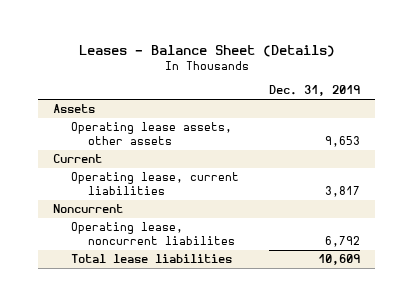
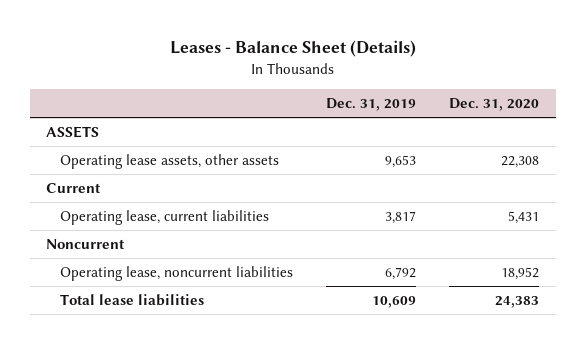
- | Dec. 31, 2019
+ | Dec. 31, 2019 | Dec. 31, 2020
- Assets
+ ASSETS
- Operating lease, noncurrent liabilites | 6,792
+ Operating lease, noncurrent liabilities | 6,792 | 18,952

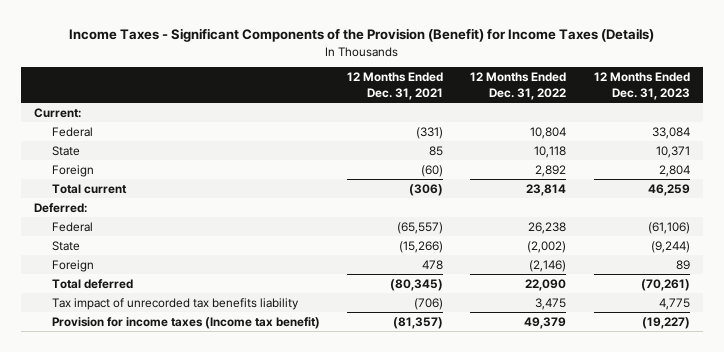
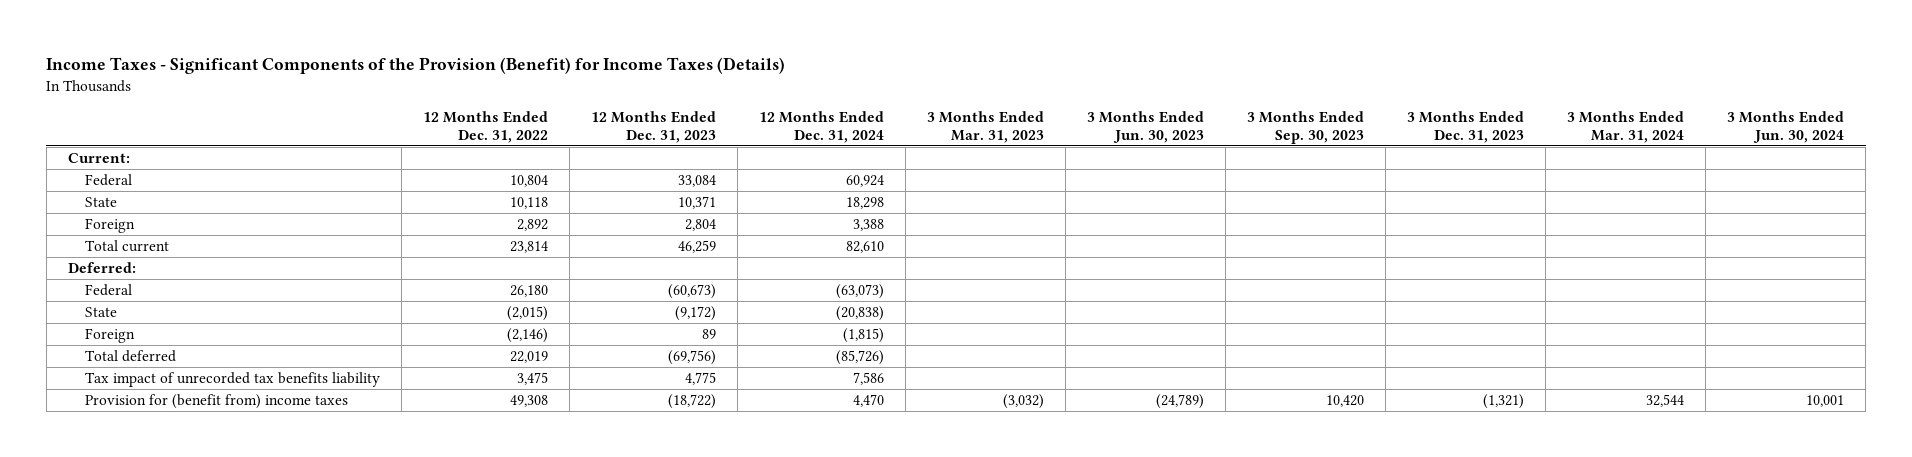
- | 12 Months Ended Dec. 31, 2021 | 12 Months Ended Dec. 31, 2022 | 12 Months Ended Dec. 31, 2023
+ | 12 Months Ended Dec. 31, 2022 | 12 Months Ended Dec. 31, 2023 | 12 Months Ended Dec. 31, 2024 | 3 Months Ended Mar. 31, 2023 | 3 Months Ended Jun. 30, 2023 | 3 Months Ended Sep. 30, 2023 | 3 Months Ended Dec. 31, 2023 | 3 Months Ended Mar. 31, 2024 | 3 Months Ended Jun. 30, 2024
- Federal | (65,557) | 26,238 | (61,106)
- State | (15,266) | (2,002) | (9,244)
+ Federal | 26,180 | (60,673) | (63,073) | | | | | |
+ State | (2,015) | (9,172) | (20,838) | | | | | |
- Total deferred | (80,345) | 22,090 | (70,261)
+ Total deferred | 22,019 | (69,756) | (85,726) | | | | | |
- Provision for income taxes (Income tax benefit) | (81,357) | 49,379 | (19,227)
+ Provision for (benefit from) income taxes | 49,308 | (18,722) | 4,470 | (3,032) | (24,789) | 10,420 | (1,321) | 32,544 | 10,001

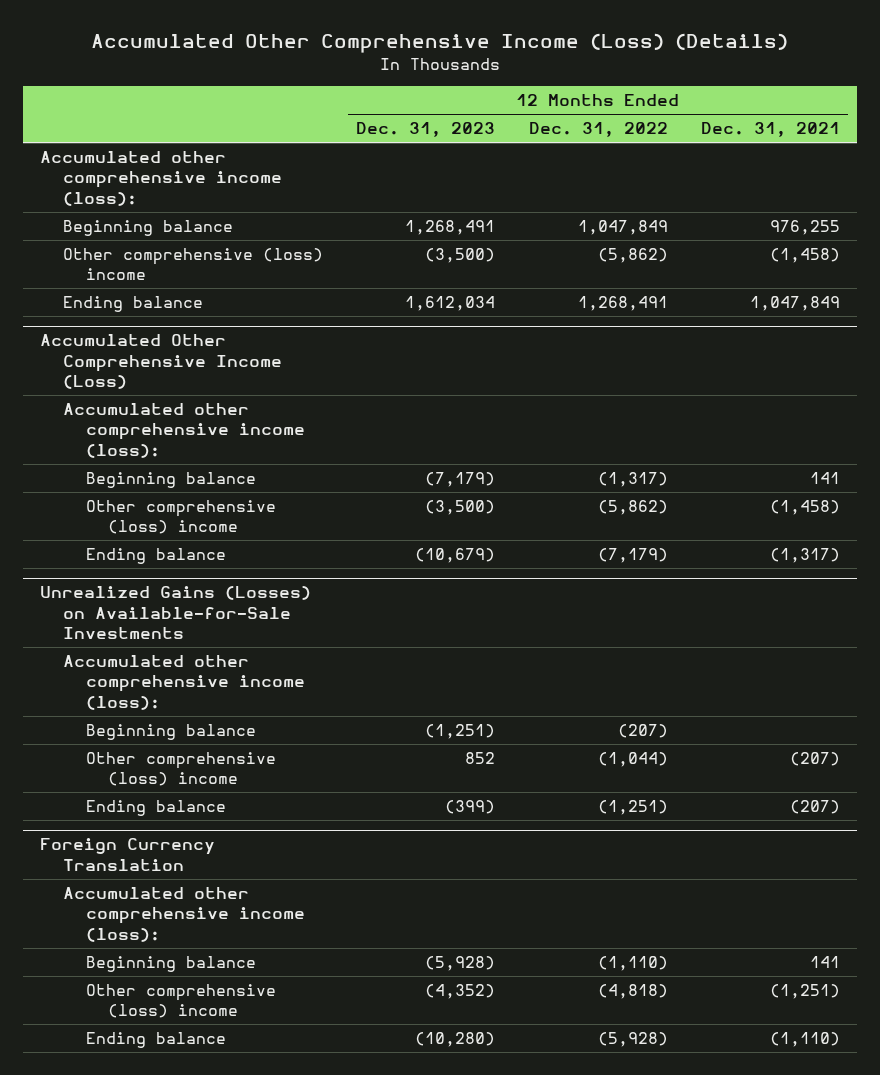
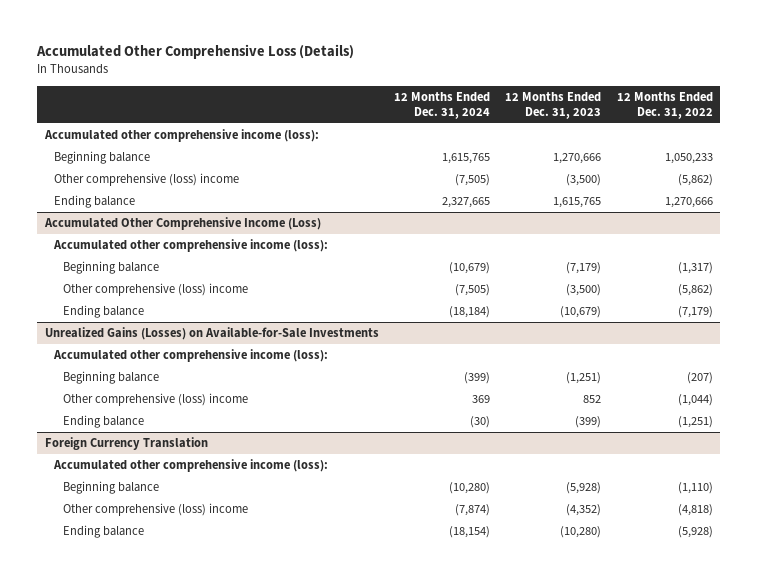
- Accumulated Other Comprehensive Income (Loss) (Details)
+ Accumulated Other Comprehensive Loss (Details)
- | 12 Months Ended Dec. 31, 2023 | 12 Months Ended Dec. 31, 2022 | 12 Months Ended Dec. 31, 2021
+ | 12 Months Ended Dec. 31, 2024 | 12 Months Ended Dec. 31, 2023 | 12 Months Ended Dec. 31, 2022
- Beginning balance | 1,268,491 | 1,047,849 | 976,255
+ Beginning balance | 1,615,765 | 1,270,666 | 1,050,233
- Ending balance | 1,612,034 | 1,268,491 | 1,047,849
+ Ending balance | 2,327,665 | 1,615,765 | 1,270,666

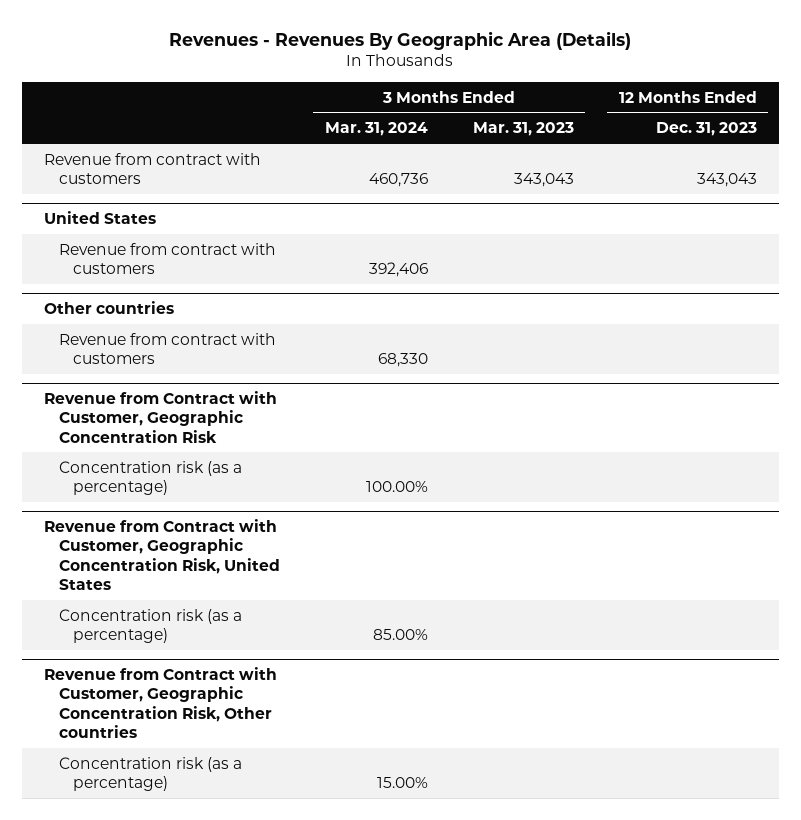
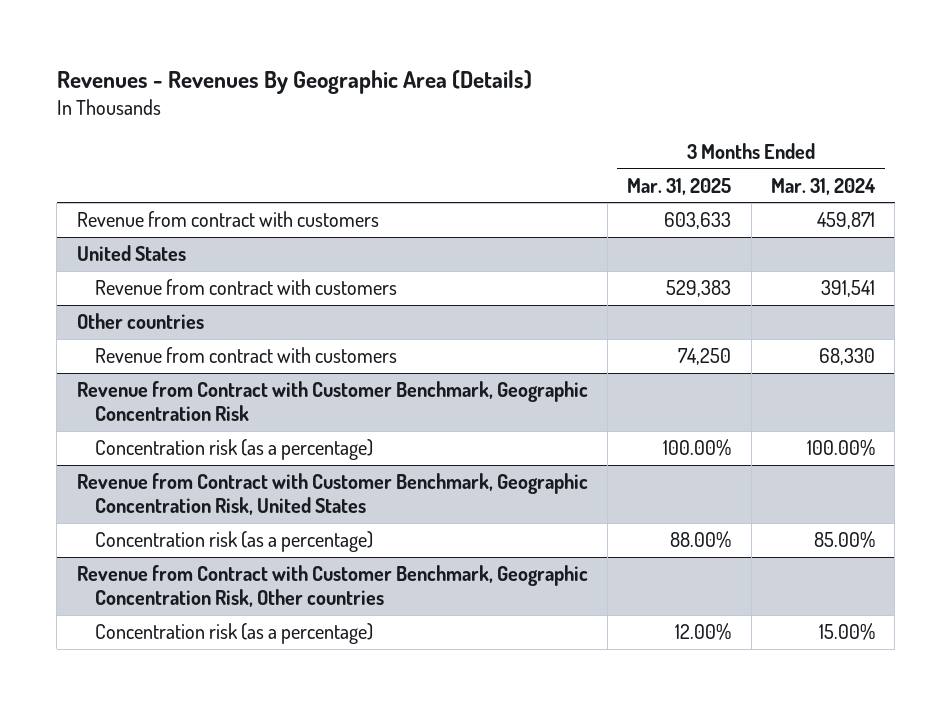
- | 3 Months Ended Mar. 31, 2024 | 3 Months Ended Mar. 31, 2023 | 12 Months Ended Dec. 31, 2023
+ | 3 Months Ended Mar. 31, 2025 | 3 Months Ended Mar. 31, 2024
- Revenue from contract with customers | 460,736 | 343,043 | 343,043
+ Revenue from contract with customers | 603,633 | 459,871
@ United States
- Revenue from contract with customers | 392,406 | |
+ Revenue from contract with customers | 529,383 | 391,541
- Revenue from Contract with Customer, Geographic Concentration Risk
+ Revenue from Contract with Customer Benchmark, Geographic Concentration Risk
- Revenue from Contract with Customer, Geographic Concentration Risk, United States
+ Revenue from Contract with Customer Benchmark, Geographic Concentration Risk, United States
- Revenue from Contract with Customer, Geographic Concentration Risk, Other countries
+ Revenue from Contract with Customer Benchmark, Geographic Concentration Risk, Other countries

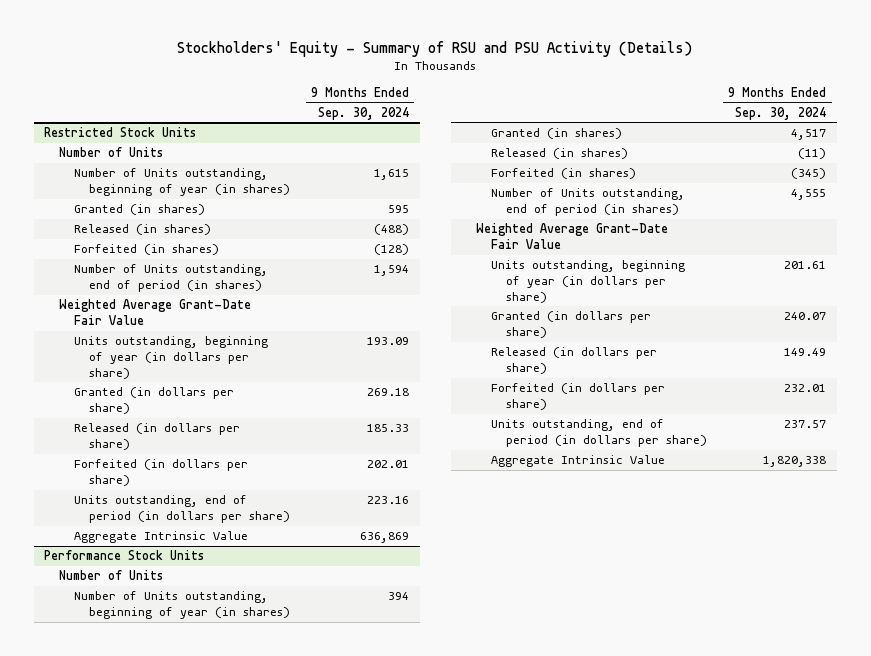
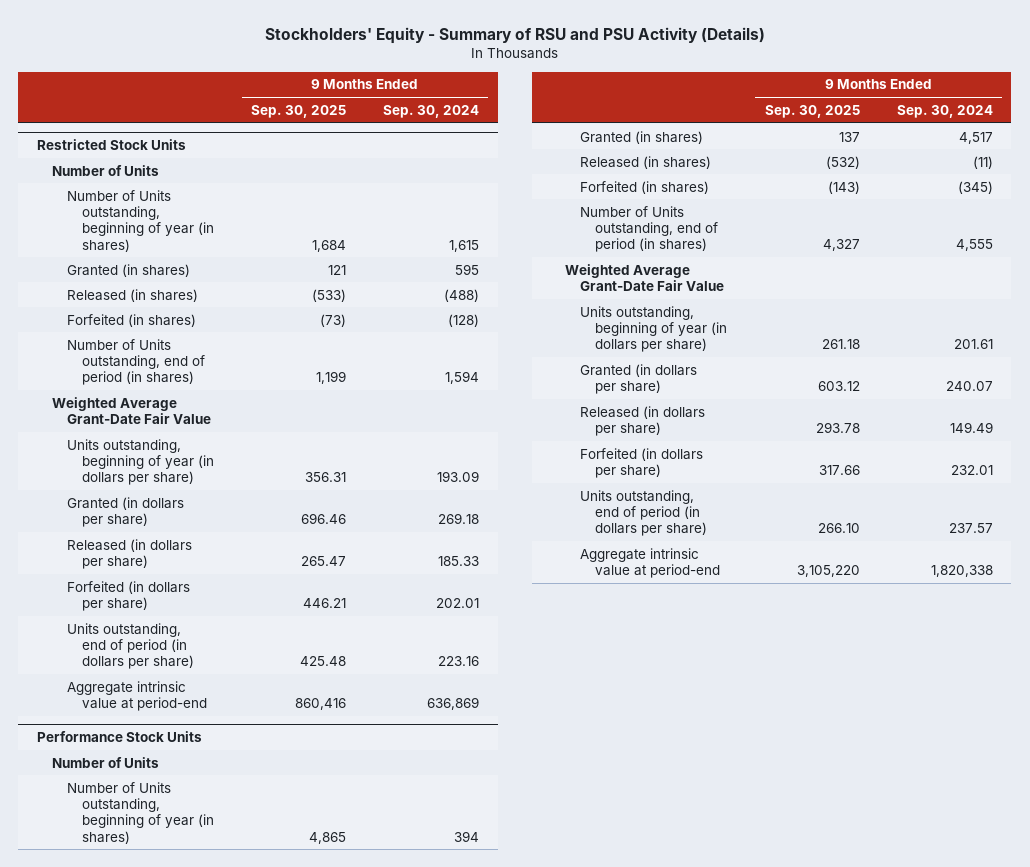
- | 9 Months Ended Sep. 30, 2024
+ | 9 Months Ended Sep. 30, 2025 | 9 Months Ended Sep. 30, 2024
@ Restricted Stock Units
- Aggregate Intrinsic Value | 636,869
+ Aggregate intrinsic value at period-end | 860,416 | 636,869
@ Performance Stock Units
- Aggregate Intrinsic Value | 1,820,338
+ Aggregate intrinsic value at period-end | 3,105,220 | 1,820,338

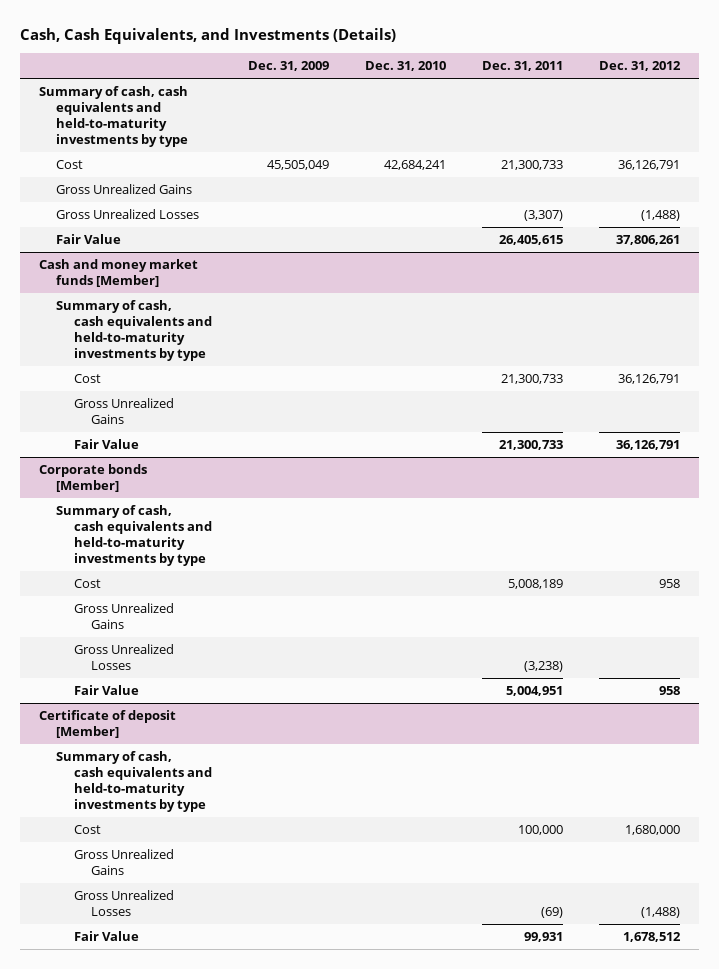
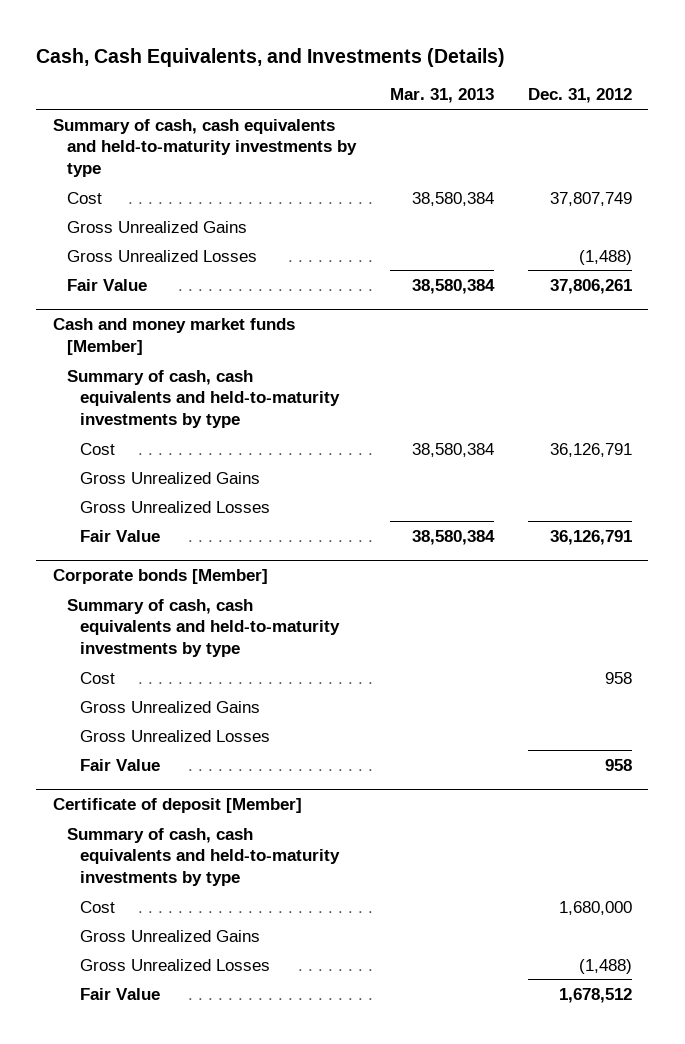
- | Dec. 31, 2009 | Dec. 31, 2010 | Dec. 31, 2011 | Dec. 31, 2012
+ | Mar. 31, 2013 | Dec. 31, 2012
- Cost | 45,505,049 | 42,684,241 | 21,300,733 | 36,126,791
+ Cost | 38,580,384 | 37,807,749
@ Cash and money market funds [Member]
+ Gross Unrealized Losses

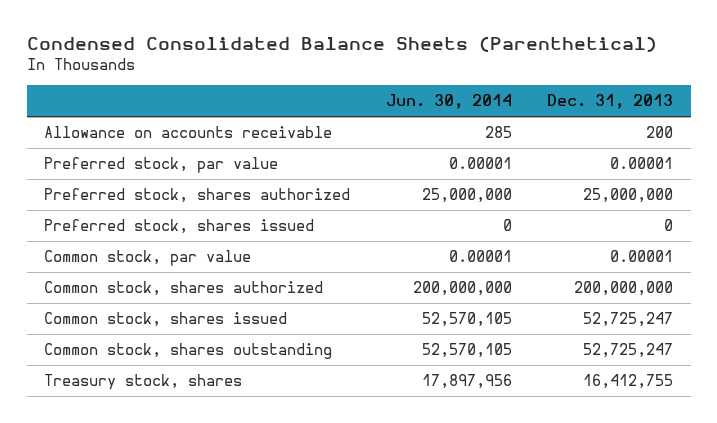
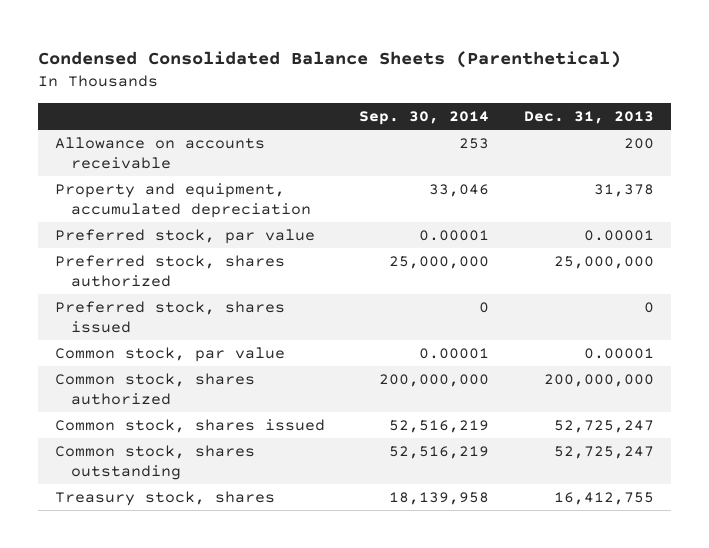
- | Jun. 30, 2014 | Dec. 31, 2013
+ | Sep. 30, 2014 | Dec. 31, 2013
+ Property and equipment, accumulated depreciation | 33,046 | 31,378

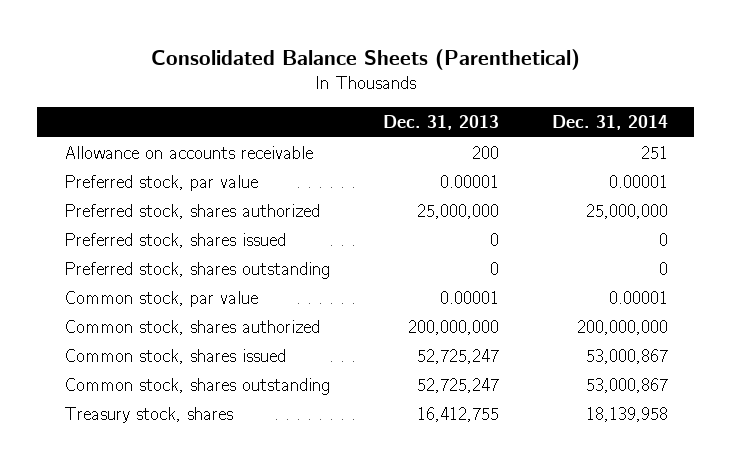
- Condensed Consolidated Balance Sheets (Parenthetical)
+ Consolidated Balance Sheets (Parenthetical)
- | Sep. 30, 2014 | Dec. 31, 2013
+ | Dec. 31, 2013 | Dec. 31, 2014
- Property and equipment, accumulated depreciation | 33,046 | 31,378
+ Preferred stock, shares outstanding | 0 | 0

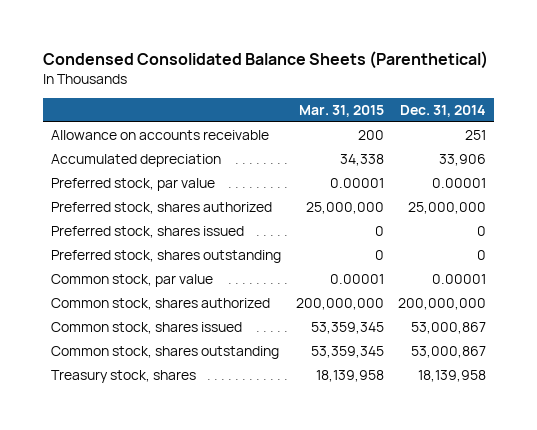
- Consolidated Balance Sheets (Parenthetical)
+ Condensed Consolidated Balance Sheets (Parenthetical)
- | Dec. 31, 2013 | Dec. 31, 2014
+ | Mar. 31, 2015 | Dec. 31, 2014
+ Accumulated depreciation | 34,338 | 33,906

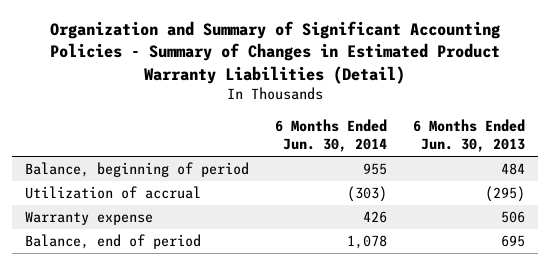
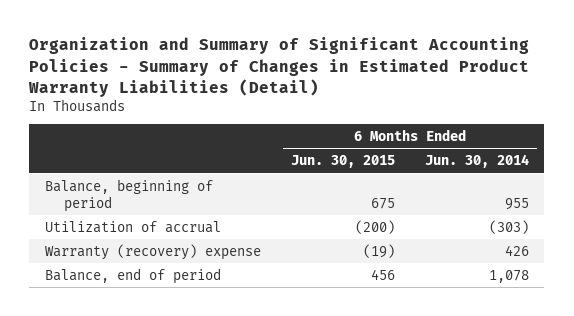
- | 6 Months Ended Jun. 30, 2014 | 6 Months Ended Jun. 30, 2013
+ | 6 Months Ended Jun. 30, 2015 | 6 Months Ended Jun. 30, 2014
- Warranty expense | 426 | 506
+ Warranty (recovery) expense | (19) | 426

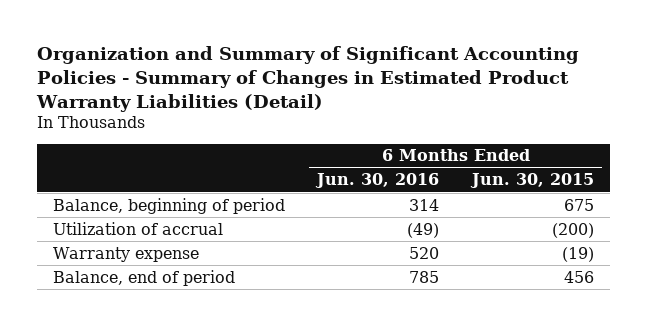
- | 6 Months Ended Jun. 30, 2015 | 6 Months Ended Jun. 30, 2014
+ | 6 Months Ended Jun. 30, 2016 | 6 Months Ended Jun. 30, 2015
- Warranty (recovery) expense | (19) | 426
+ Warranty expense | 520 | (19)

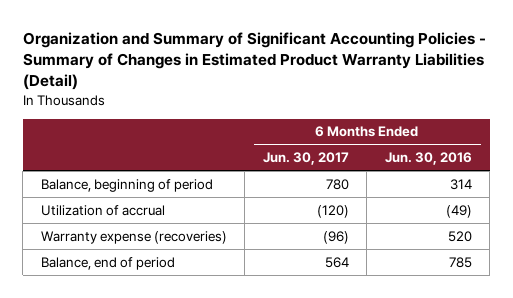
- | 6 Months Ended Jun. 30, 2016 | 6 Months Ended Jun. 30, 2015
+ | 6 Months Ended Jun. 30, 2017 | 6 Months Ended Jun. 30, 2016
- Warranty expense | 520 | (19)
+ Warranty expense (recoveries) | (96) | 520

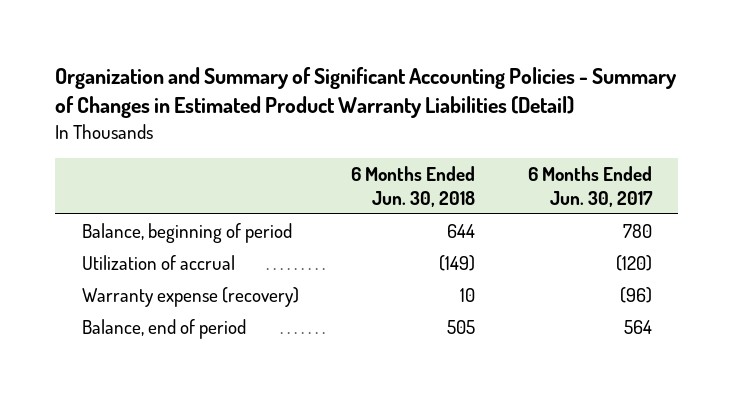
- | 6 Months Ended Jun. 30, 2017 | 6 Months Ended Jun. 30, 2016
+ | 6 Months Ended Jun. 30, 2018 | 6 Months Ended Jun. 30, 2017
- Warranty expense (recoveries) | (96) | 520
+ Warranty expense (recovery) | 10 | (96)

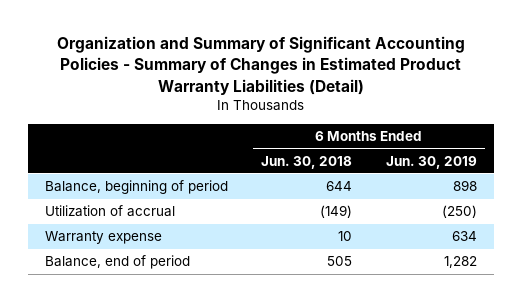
- | 6 Months Ended Jun. 30, 2018 | 6 Months Ended Jun. 30, 2017
+ | 6 Months Ended Jun. 30, 2018 | 6 Months Ended Jun. 30, 2019
- Warranty expense (recovery) | 10 | (96)
+ Warranty expense | 10 | 634

